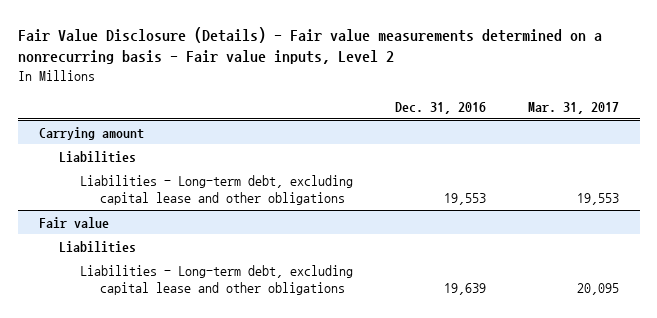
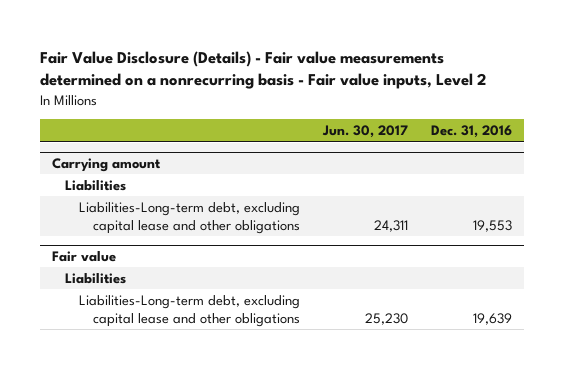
- | Dec. 31, 2016 | Mar. 31, 2017
+ | Jun. 30, 2017 | Dec. 31, 2016
@ Carrying amount
- Liabilities - Long-term debt, excluding capital lease and other obligations | 19,553 | 19,553
+ Liabilities-Long-term debt, excluding capital lease and other obligations | 24,311 | 19,553
@ Fair value
- Liabilities - Long-term debt, excluding capital lease and other obligations | 19,639 | 20,095
+ Liabilities-Long-term debt, excluding capital lease and other obligations | 25,230 | 19,639

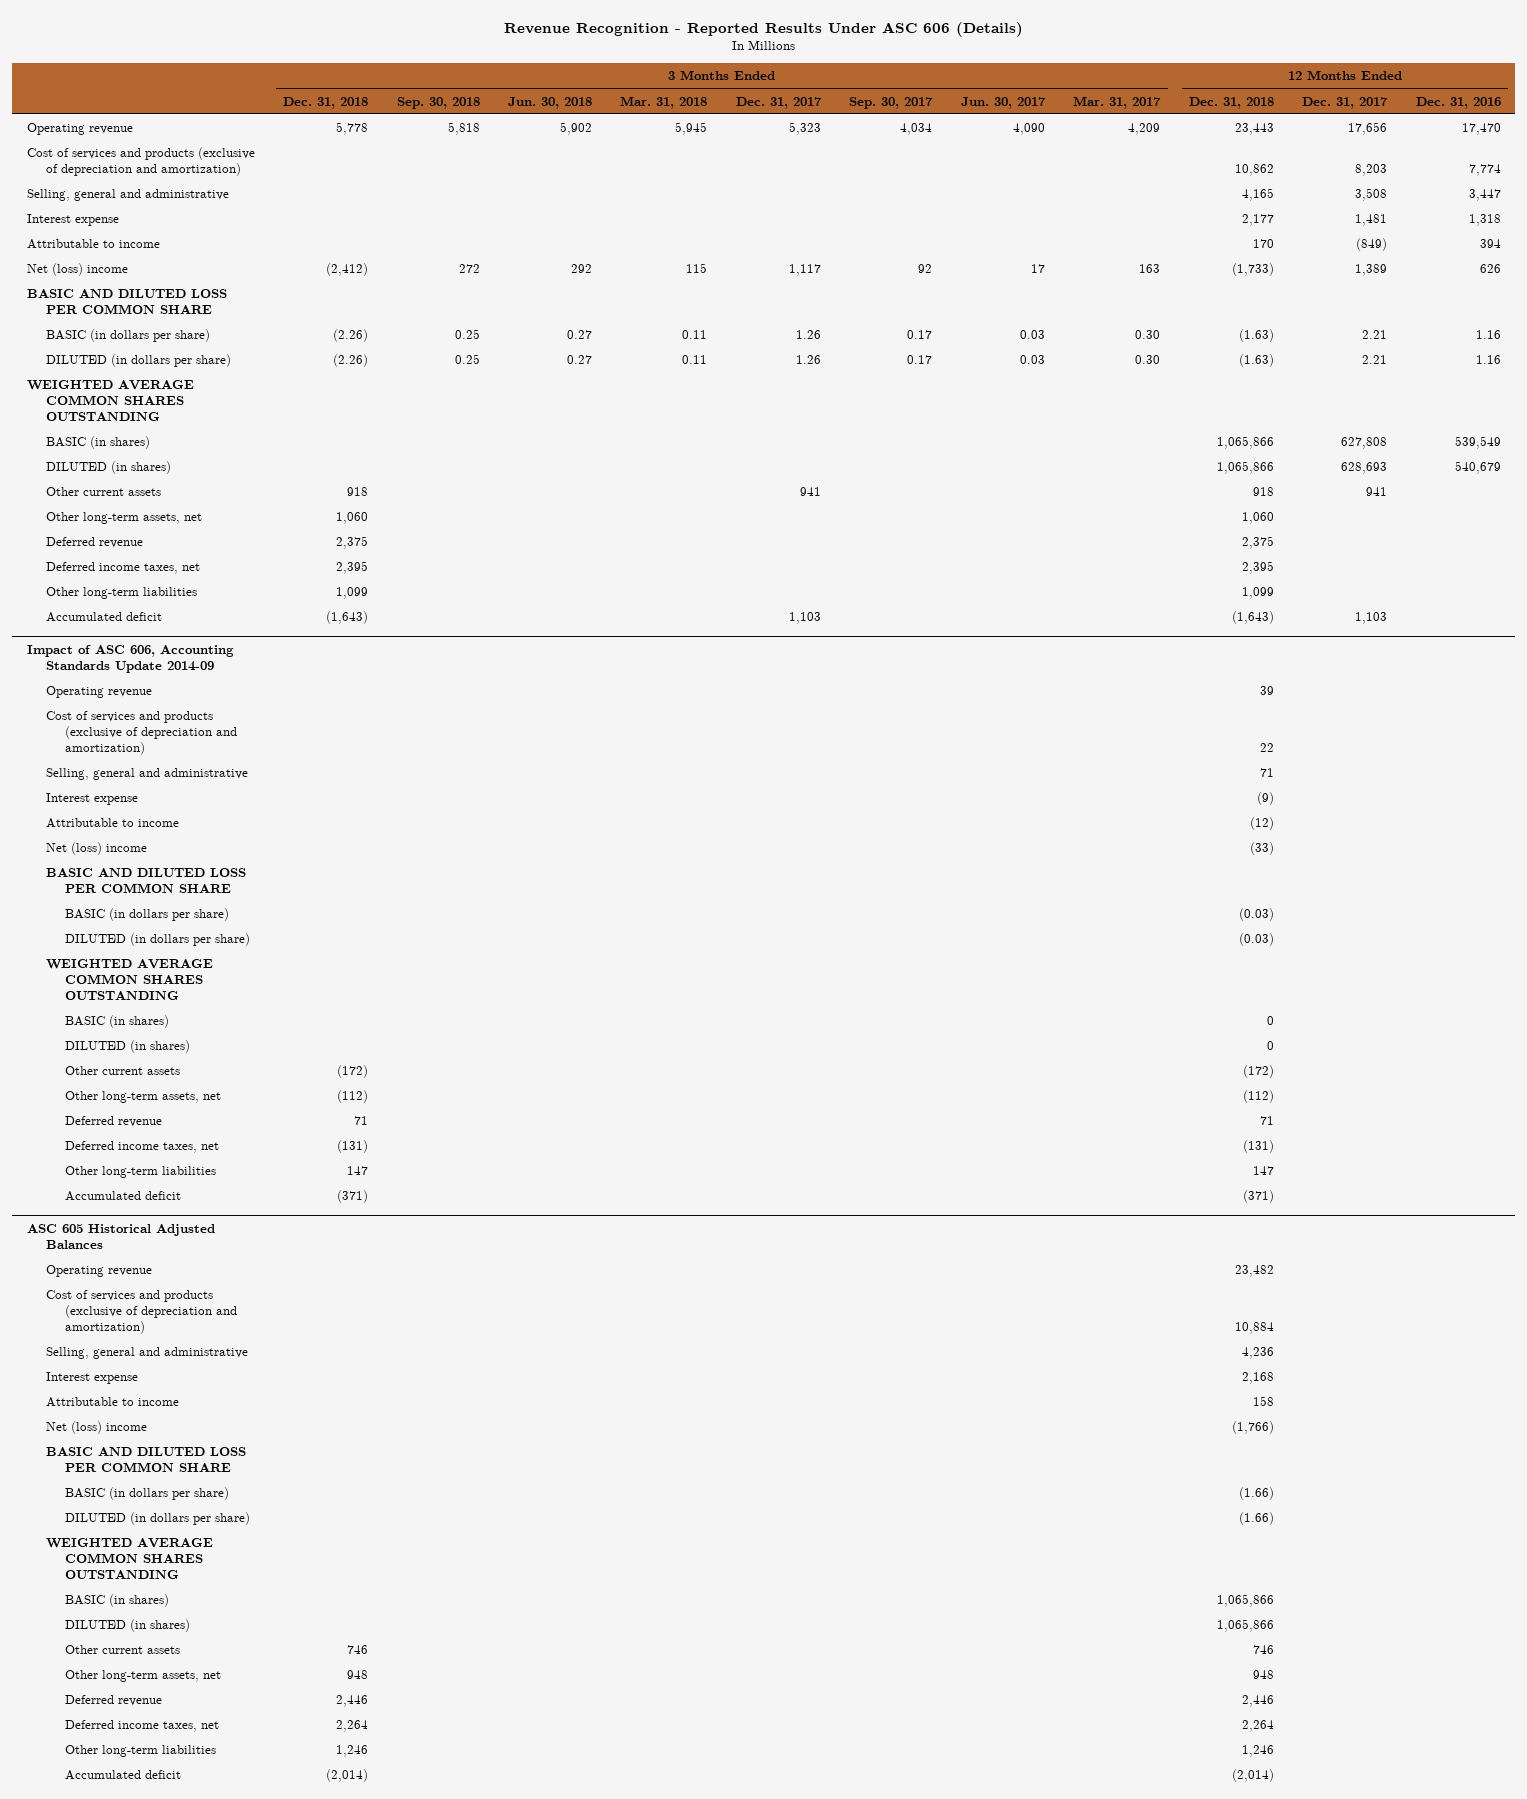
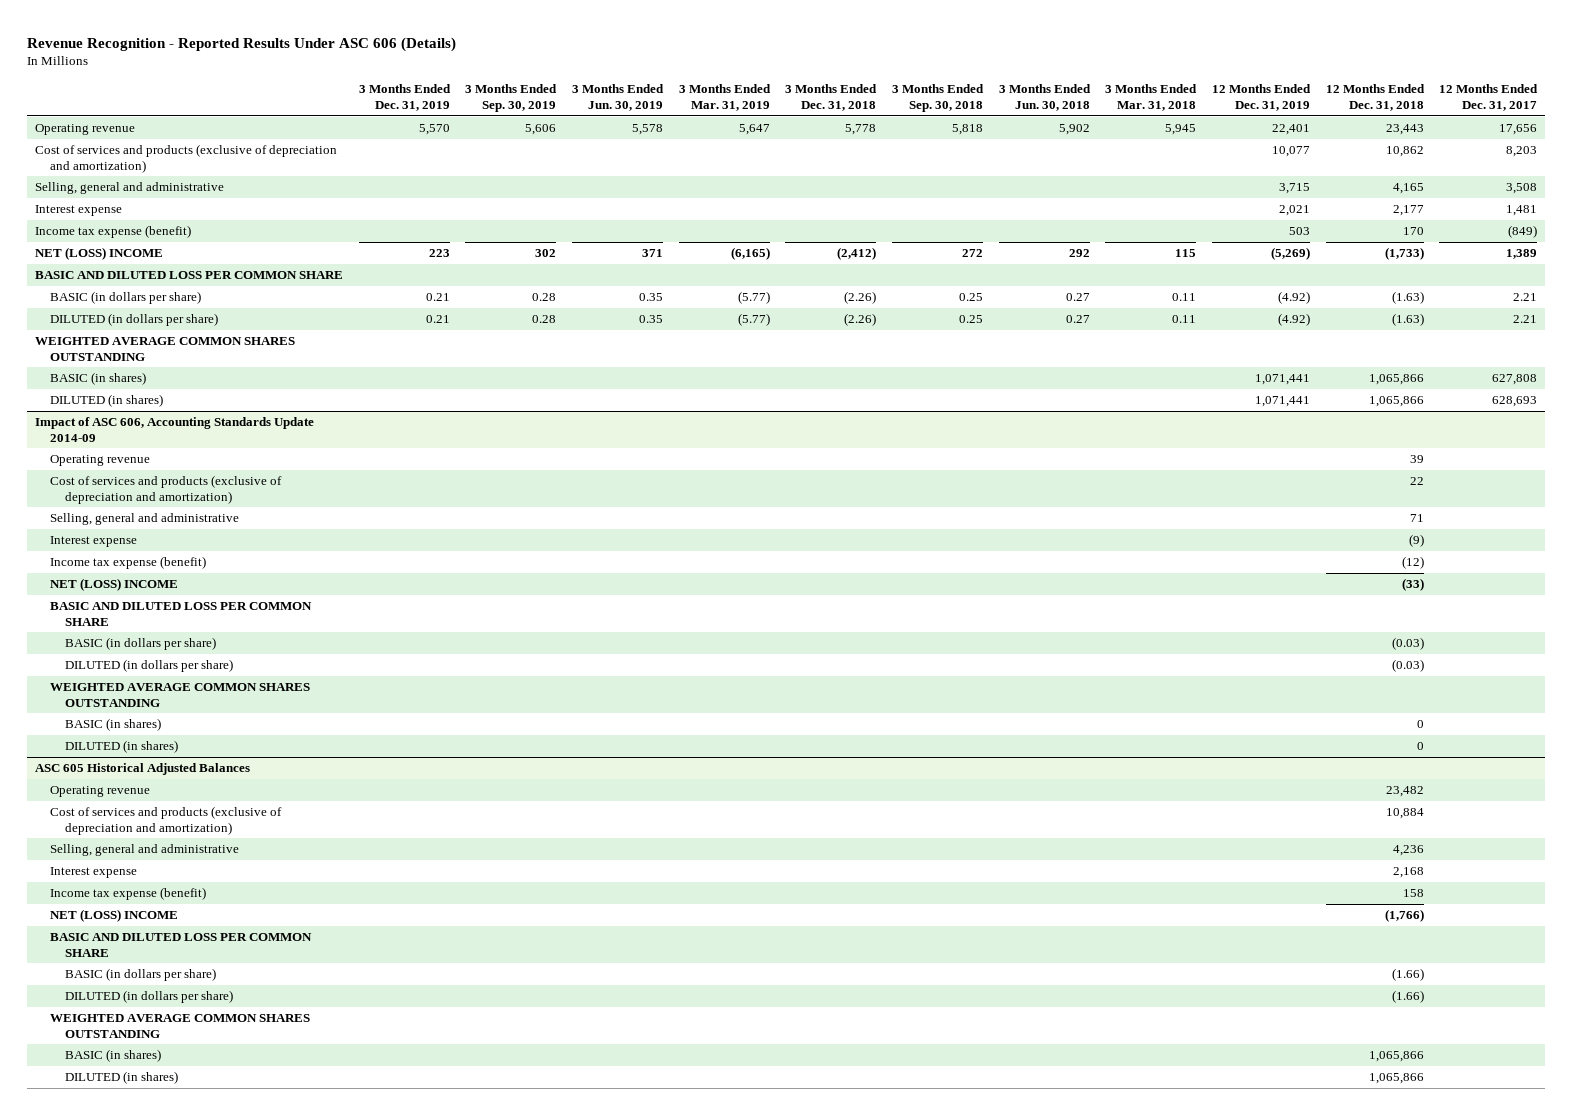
- | 3 Months Ended Dec. 31, 2018 | 3 Months Ended Sep. 30, 2018 | 3 Months Ended Jun. 30, 2018 | 3 Months Ended Mar. 31, 2018 | 3 Months Ended Dec. 31, 2017 | 3 Months Ended Sep. 30, 2017 | 3 Months Ended Jun. 30, 2017 | 3 Months Ended Mar. 31, 2017 | 12 Months Ended Dec. 31, 2018 | 12 Months Ended Dec. 31, 2017 | 12 Months Ended Dec. 31, 2016
+ | 3 Months Ended Dec. 31, 2019 | 3 Months Ended Sep. 30, 2019 | 3 Months Ended Jun. 30, 2019 | 3 Months Ended Mar. 31, 2019 | 3 Months Ended Dec. 31, 2018 | 3 Months Ended Sep. 30, 2018 | 3 Months Ended Jun. 30, 2018 | 3 Months Ended Mar. 31, 2018 | 12 Months Ended Dec. 31, 2019 | 12 Months Ended Dec. 31, 2018 | 12 Months Ended Dec. 31, 2017
- Attributable to income | | | | | | | | | 170 | (849) | 394
- Net (loss) income | (2,412) | 272 | 292 | 115 | 1,117 | 92 | 17 | 163 | (1,733) | 1,389 | 626
+ Income tax expense (benefit) | | | | | | | | | 503 | 170 | (849)
+ NET (LOSS) INCOME | 223 | 302 | 371 | (6,165) | (2,412) | 272 | 292 | 115 | (5,269) | (1,733) | 1,389
- Other current assets | 918 | | | | 941 | | | | 918 | 941 |
- Other long-term assets, net | 1,060 | | | | | | | | 1,060 | |
- Deferred revenue | 2,375 | | | | | | | | 2,375 | |
- Deferred income taxes, net | 2,395 | | | | | | | | 2,395 | |
- Other long-term liabilities | 1,099 | | | | | | | | 1,099 | |
- Accumulated deficit | (1,643) | | | | 1,103 | | | | (1,643) | 1,103 |
@ Impact of ASC 606, Accounting Standards Update 2014-09
- Attributable to income | | | | | | | | | (12) | |
- Net (loss) income | | | | | | | | | (33) | |
+ Income tax expense (benefit) | | | | | | | | | | (12) |
+ NET (LOSS) INCOME | | | | | | | | | | (33) |
- Other current assets | (172) | | | | | | | | (172) | |
- Other long-term assets, net | (112) | | | | | | | | (112) | |
- Deferred revenue | 71 | | | | | | | | 71 | |
- Deferred income taxes, net | (131) | | | | | | | | (131) | |
- Other long-term liabilities | 147 | | | | | | | | 147 | |
- Accumulated deficit | (371) | | | | | | | | (371) | |
@ ASC 605 Historical Adjusted Balances
- Attributable to income | | | | | | | | | 158 | |
- Net (loss) income | | | | | | | | | (1,766) | |
+ Income tax expense (benefit) | | | | | | | | | | 158 |
+ NET (LOSS) INCOME | | | | | | | | | | (1,766) |
- Other current assets | 746 | | | | | | | | 746 | |
- Other long-term assets, net | 948 | | | | | | | | 948 | |
- Deferred revenue | 2,446 | | | | | | | | 2,446 | |
- Deferred income taxes, net | 2,264 | | | | | | | | 2,264 | |
- Other long-term liabilities | 1,246 | | | | | | | | 1,246 | |
- Accumulated deficit | (2,014) | | | | | | | | (2,014) | |

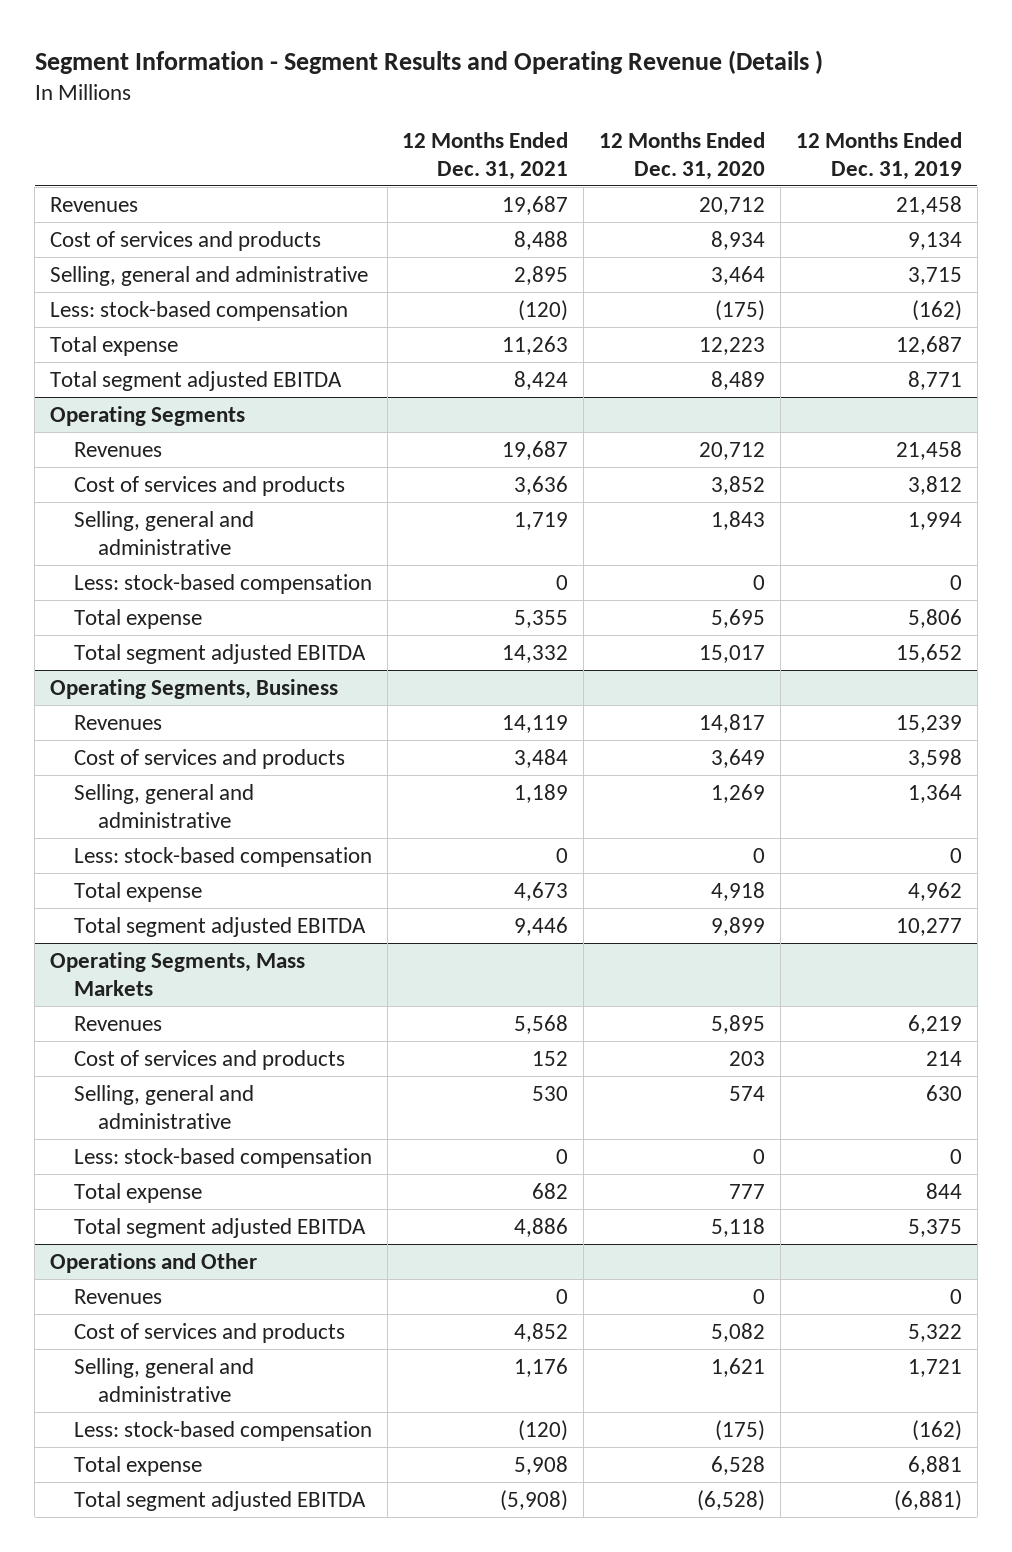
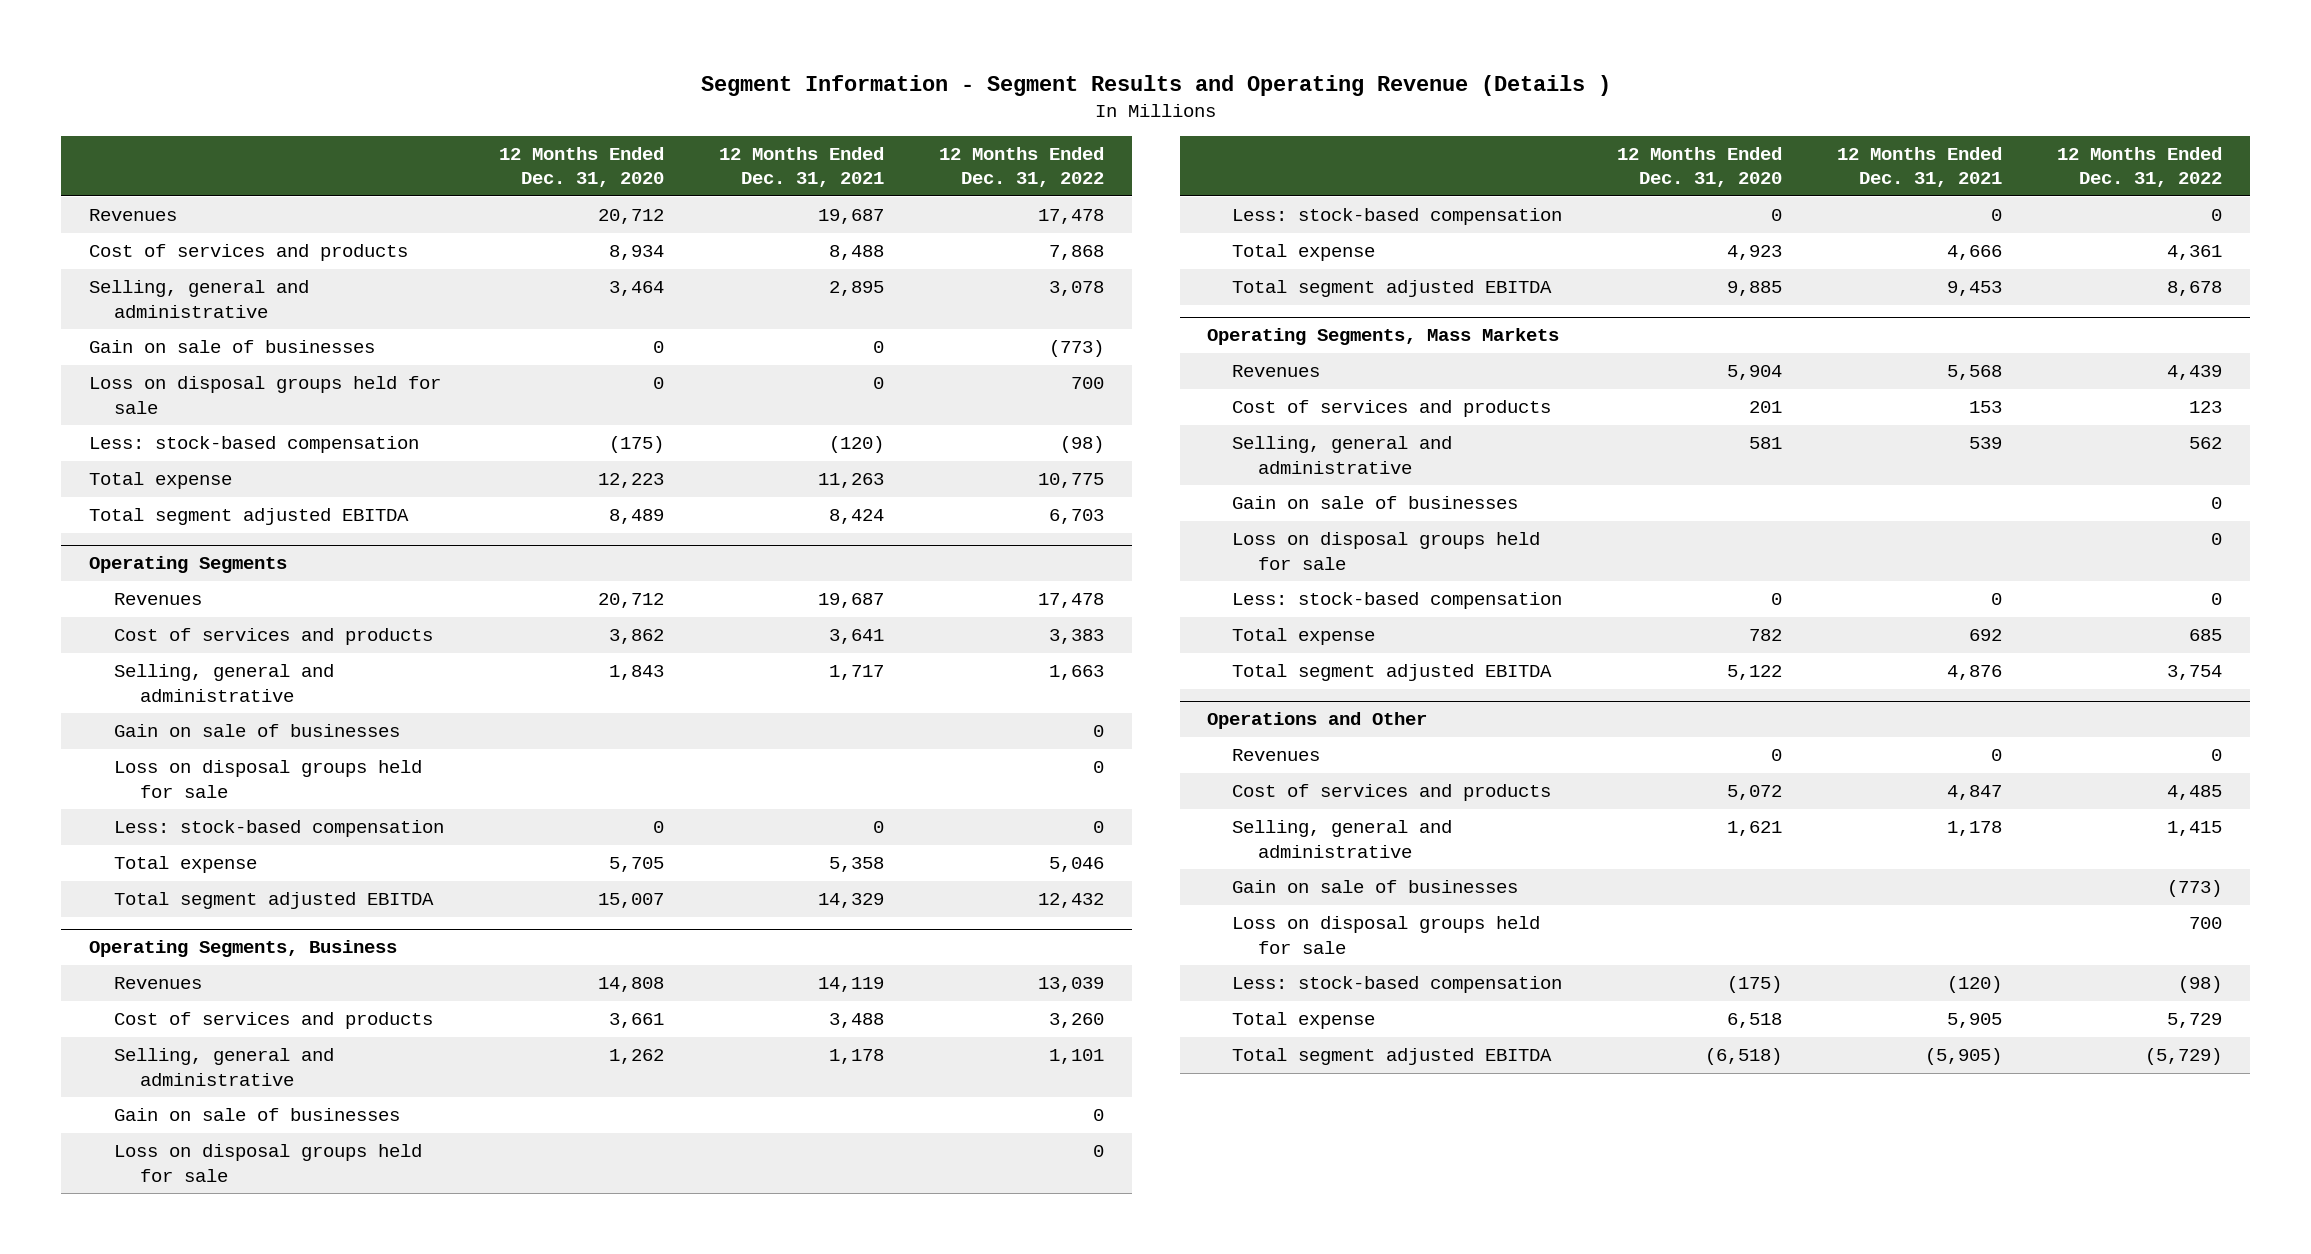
- | 12 Months Ended Dec. 31, 2021 | 12 Months Ended Dec. 31, 2020 | 12 Months Ended Dec. 31, 2019
+ | 12 Months Ended Dec. 31, 2020 | 12 Months Ended Dec. 31, 2021 | 12 Months Ended Dec. 31, 2022
+ Gain on sale of businesses | 0 | 0 | (773)
+ Loss on disposal groups held for sale | 0 | 0 | 700
@ Operating Segments
- Cost of services and products | 3,636 | 3,852 | 3,812
- Selling, general and administrative | 1,719 | 1,843 | 1,994
+ Cost of services and products | 3,862 | 3,641 | 3,383
+ Selling, general and administrative | 1,843 | 1,717 | 1,663
+ Gain on sale of businesses | | | 0
+ Loss on disposal groups held for sale | | | 0
- Total expense | 5,355 | 5,695 | 5,806
- Total segment adjusted EBITDA | 14,332 | 15,017 | 15,652
+ Total expense | 5,705 | 5,358 | 5,046
+ Total segment adjusted EBITDA | 15,007 | 14,329 | 12,432
@ Operating Segments, Business
- Revenues | 14,119 | 14,817 | 15,239
- Cost of services and products | 3,484 | 3,649 | 3,598
- Selling, general and administrative | 1,189 | 1,269 | 1,364
+ Revenues | 14,808 | 14,119 | 13,039
+ Cost of services and products | 3,661 | 3,488 | 3,260
+ Selling, general and administrative | 1,262 | 1,178 | 1,101
+ Gain on sale of businesses | | | 0
+ Loss on disposal groups held for sale | | | 0
- Total expense | 4,673 | 4,918 | 4,962
- Total segment adjusted EBITDA | 9,446 | 9,899 | 10,277
+ Total expense | 4,923 | 4,666 | 4,361
+ Total segment adjusted EBITDA | 9,885 | 9,453 | 8,678
@ Operating Segments, Mass Markets
- Revenues | 5,568 | 5,895 | 6,219
- Cost of services and products | 152 | 203 | 214
- Selling, general and administrative | 530 | 574 | 630
+ Revenues | 5,904 | 5,568 | 4,439
+ Cost of services and products | 201 | 153 | 123
+ Selling, general and administrative | 581 | 539 | 562
+ Gain on sale of businesses | | | 0
+ Loss on disposal groups held for sale | | | 0
- Total expense | 682 | 777 | 844
- Total segment adjusted EBITDA | 4,886 | 5,118 | 5,375
+ Total expense | 782 | 692 | 685
+ Total segment adjusted EBITDA | 5,122 | 4,876 | 3,754
@ Operations and Other
- Cost of services and products | 4,852 | 5,082 | 5,322
- Selling, general and administrative | 1,176 | 1,621 | 1,721
+ Cost of services and products | 5,072 | 4,847 | 4,485
+ Selling, general and administrative | 1,621 | 1,178 | 1,415
+ Gain on sale of businesses | | | (773)
+ Loss on disposal groups held for sale | | | 700
- Total expense | 5,908 | 6,528 | 6,881
- Total segment adjusted EBITDA | (5,908) | (6,528) | (6,881)
+ Total expense | 6,518 | 5,905 | 5,729
+ Total segment adjusted EBITDA | (6,518) | (5,905) | (5,729)

